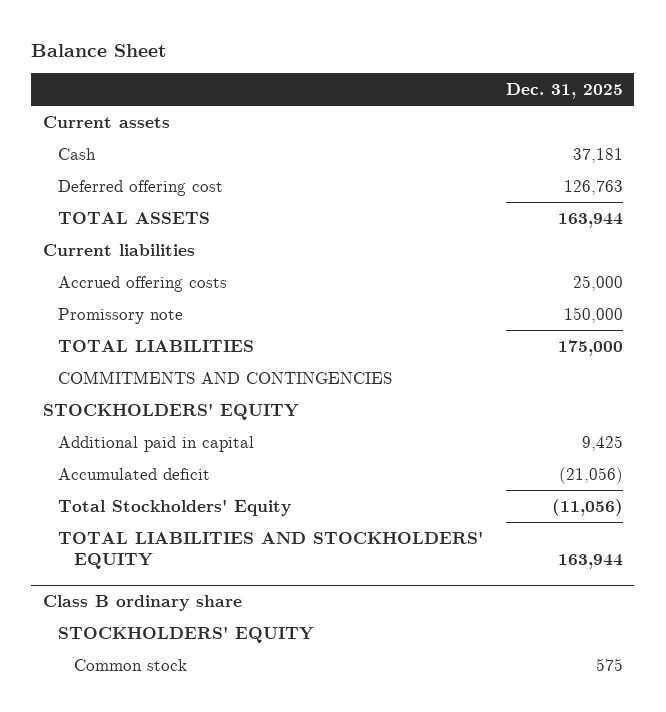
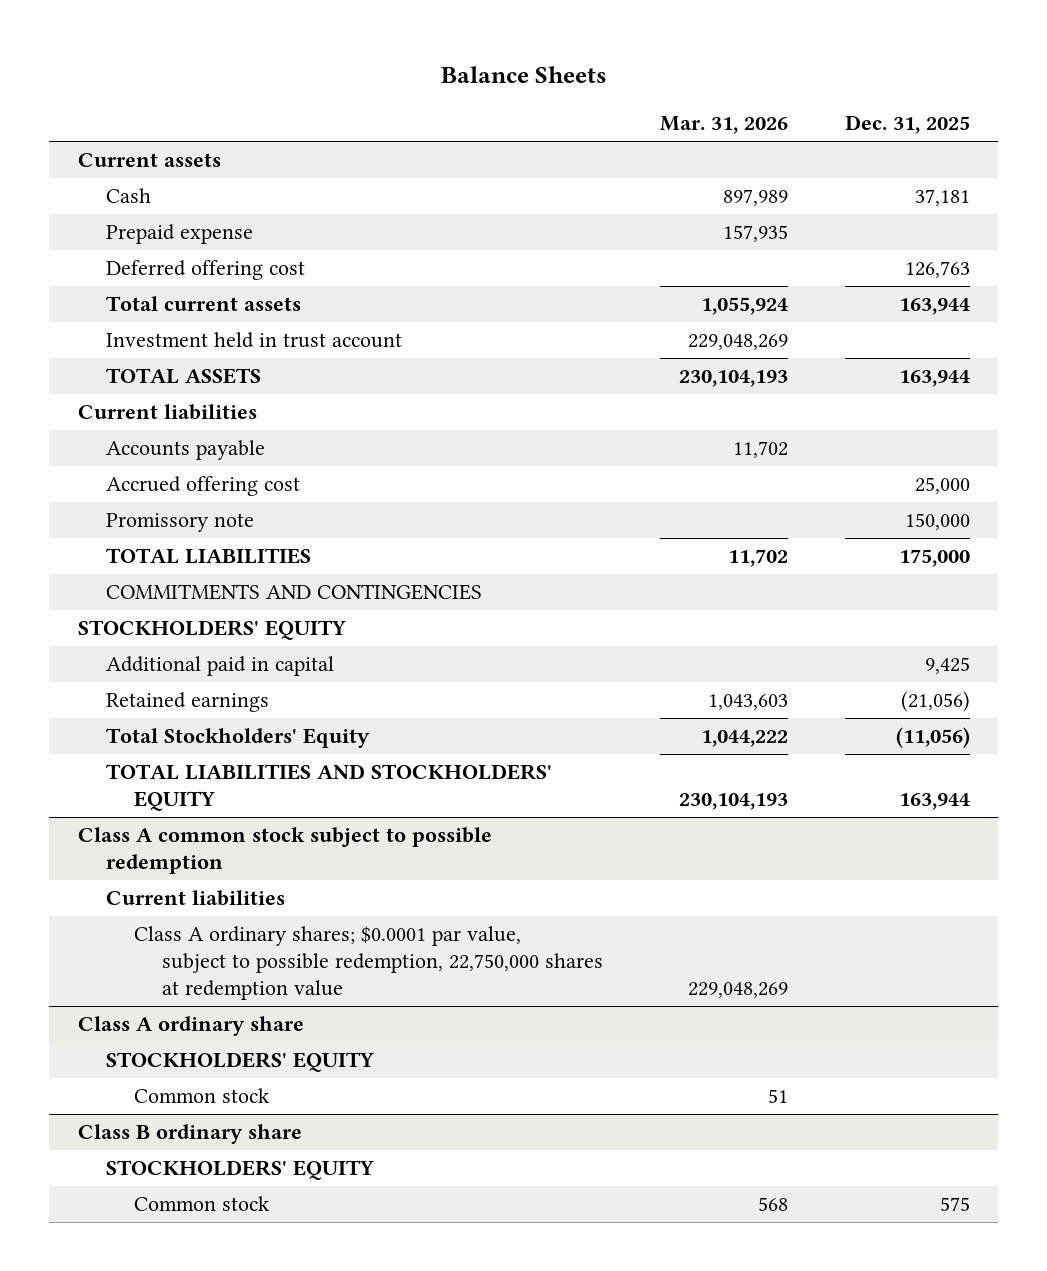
- Balance Sheet
+ Balance Sheets
- | Dec. 31, 2025
+ | Mar. 31, 2026 | Dec. 31, 2025
+ Prepaid expense | 157,935 |
+ Total current assets | 1,055,924 | 163,944
+ Investment held in trust account | 229,048,269 |
- Accrued offering costs | 25,000
+ Accounts payable | 11,702 |
+ Accrued offering cost | | 25,000
- Accumulated deficit | (21,056)
+ Retained earnings | 1,043,603 | (21,056)
+ Class A common stock subject to possible redemption
+ Current liabilities
+ Class A ordinary shares; $0.0001 par value, subject to possible redemption, 22,750,000 shares at redemption value | 229,048,269 |
+ Class A ordinary share
+ STOCKHOLDERS' EQUITY
+ Common stock | 51 |

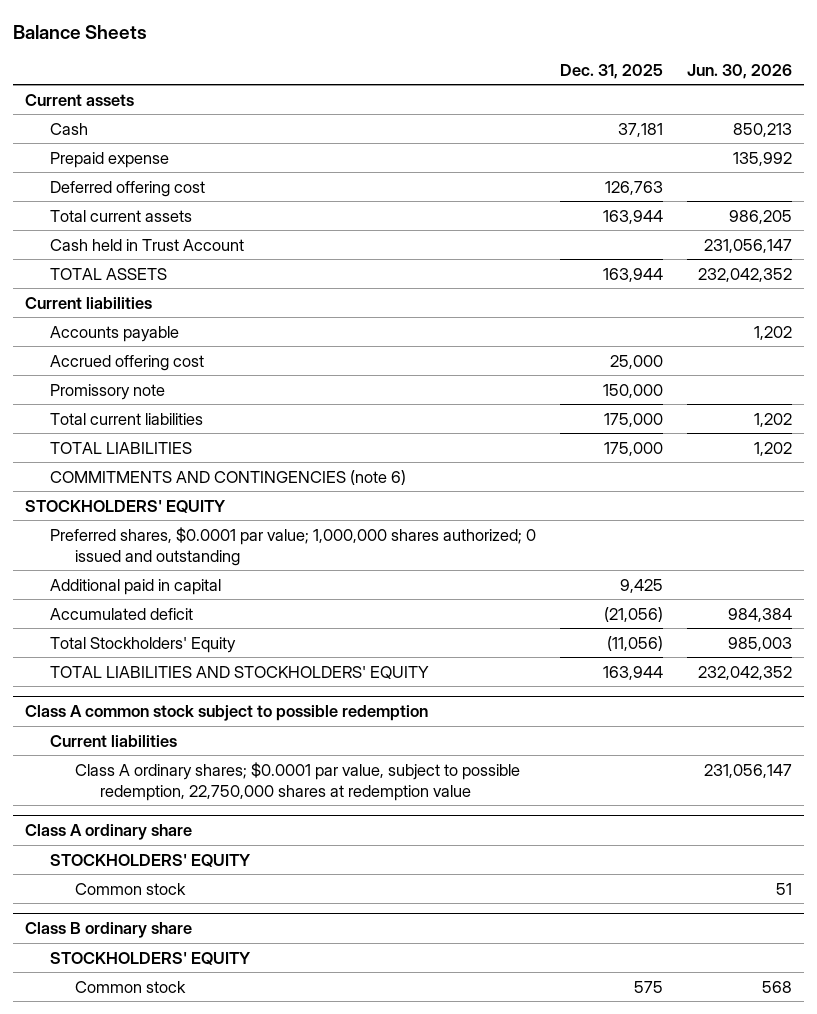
- | Mar. 31, 2026 | Dec. 31, 2025
+ | Dec. 31, 2025 | Jun. 30, 2026
- Investment held in trust account | 229,048,269 |
+ Cash held in Trust Account | | 231,056,147
+ Total current liabilities | 175,000 | 1,202
- COMMITMENTS AND CONTINGENCIES
+ COMMITMENTS AND CONTINGENCIES (note 6)
+ Preferred shares, $0.0001 par value; 1,000,000 shares authorized; 0 issued and outstanding
- Retained earnings | 1,043,603 | (21,056)
+ Accumulated deficit | (21,056) | 984,384

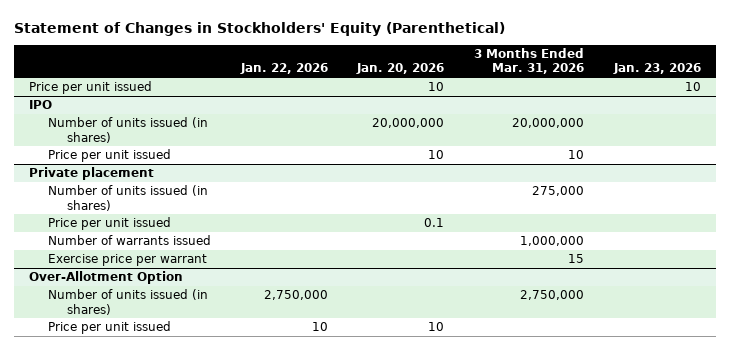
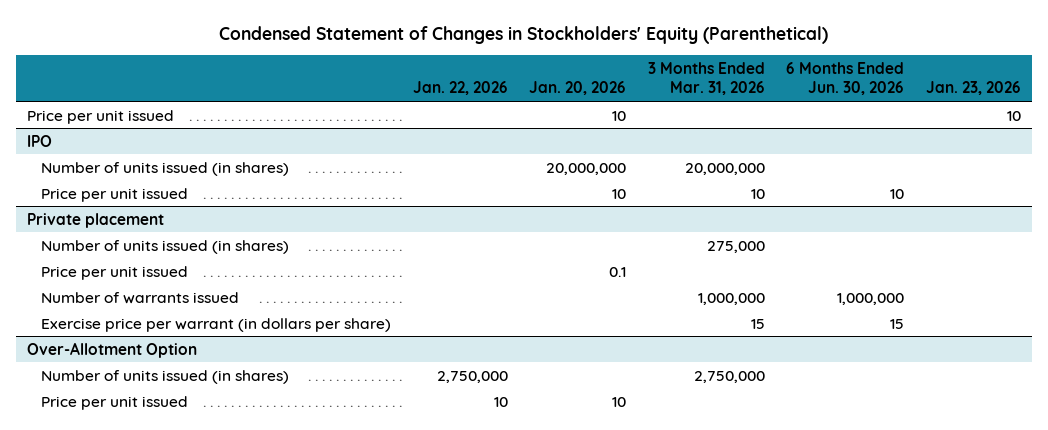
- Statement of Changes in Stockholders' Equity (Parenthetical)
+ Condensed Statement of Changes in Stockholders' Equity (Parenthetical)
- | Jan. 22, 2026 | Jan. 20, 2026 | 3 Months Ended Mar. 31, 2026 | Jan. 23, 2026
+ | Jan. 22, 2026 | Jan. 20, 2026 | 3 Months Ended Mar. 31, 2026 | 6 Months Ended Jun. 30, 2026 | Jan. 23, 2026
@ Private placement
- Exercise price per warrant | | | 15 |
+ Exercise price per warrant (in dollars per share) | | | 15 | 15 |

